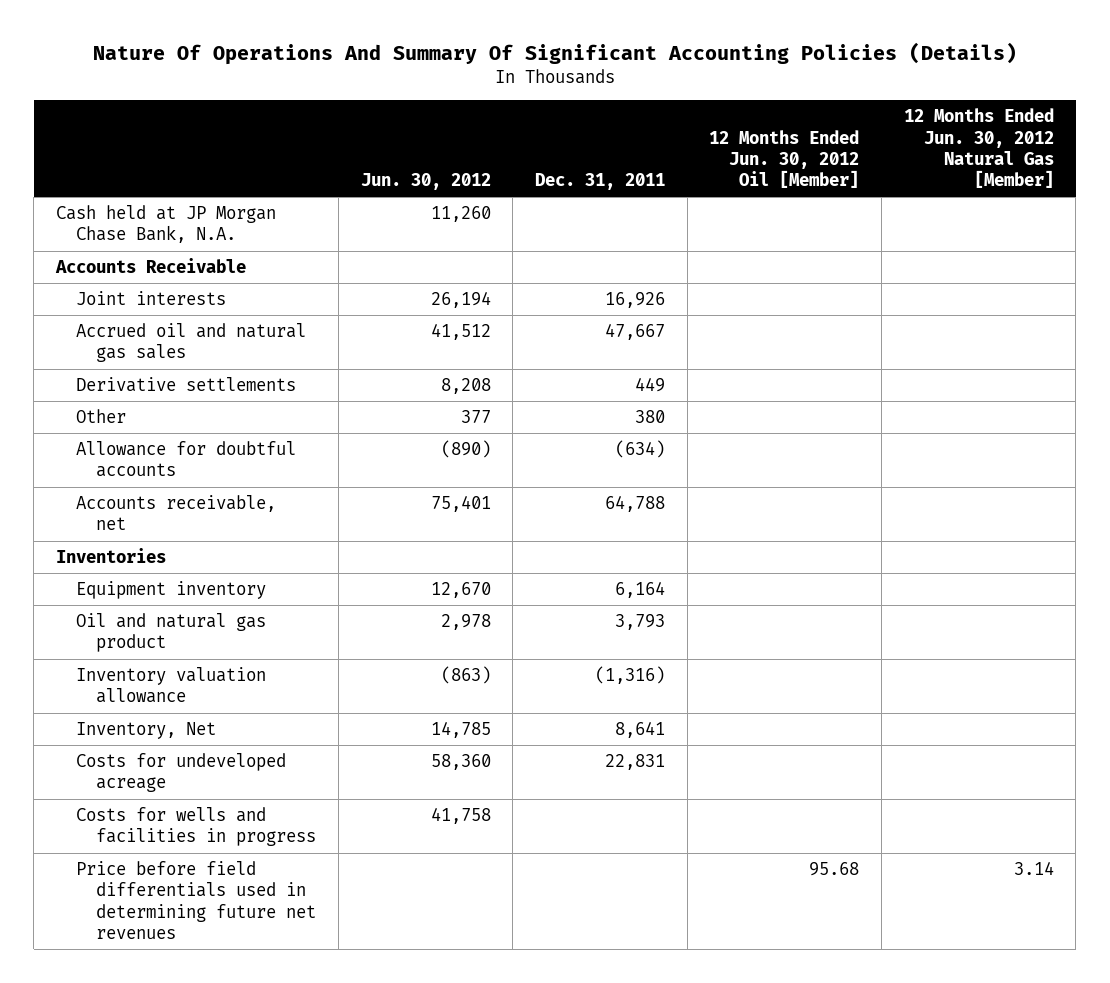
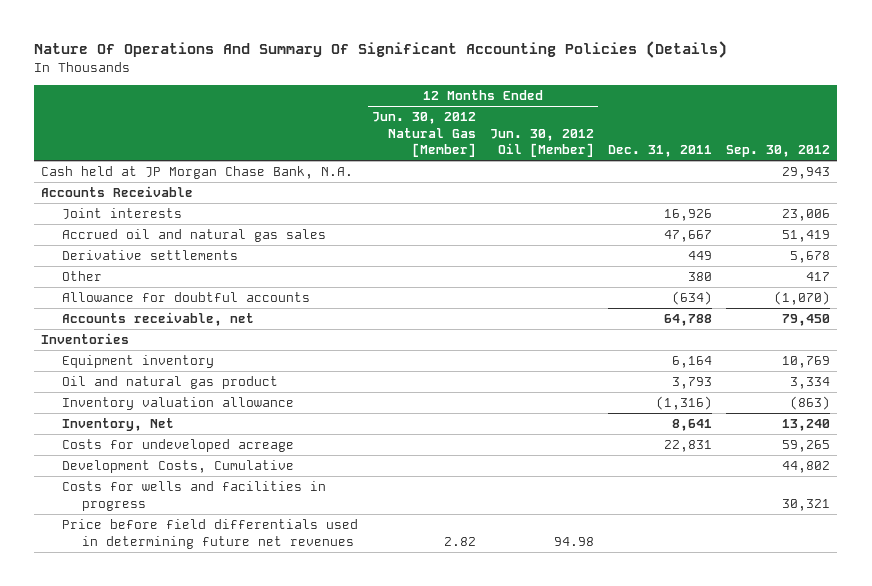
- | Jun. 30, 2012 | Dec. 31, 2011 | 12 Months Ended Jun. 30, 2012 Oil [Member] | 12 Months Ended Jun. 30, 2012 Natural Gas [Member]
+ | 12 Months Ended Jun. 30, 2012 Natural Gas [Member] | 12 Months Ended Jun. 30, 2012 Oil [Member] | Dec. 31, 2011 | Sep. 30, 2012
+ Development Costs, Cumulative | | | | 44,802
- Price before field differentials used in determining future net revenues | | | 95.68 | 3.14
+ Price before field differentials used in determining future net revenues | 2.82 | 94.98 | |

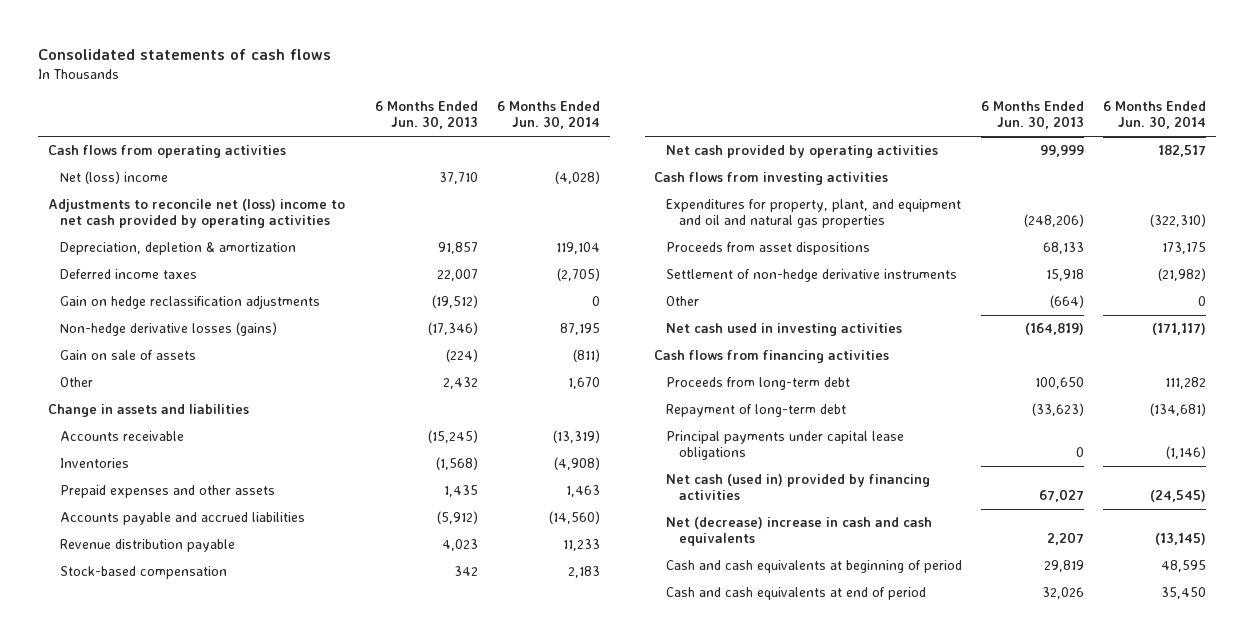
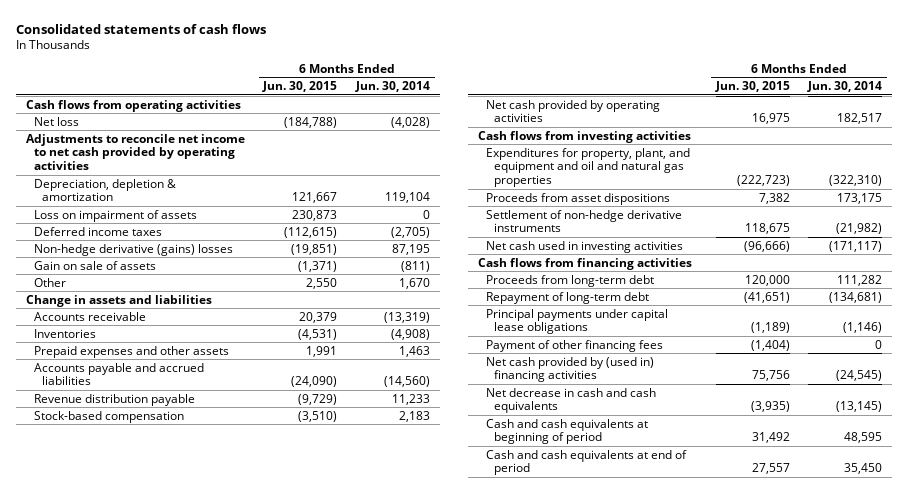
- | 6 Months Ended Jun. 30, 2013 | 6 Months Ended Jun. 30, 2014
+ | 6 Months Ended Jun. 30, 2015 | 6 Months Ended Jun. 30, 2014
- Net (loss) income | 37,710 | (4,028)
- Adjustments to reconcile net (loss) income to net cash provided by operating activities
+ Net loss | (184,788) | (4,028)
+ Adjustments to reconcile net income to net cash provided by operating activities
+ Loss on impairment of assets | 230,873 | 0
- Gain on hedge reclassification adjustments | (19,512) | 0
- Non-hedge derivative losses (gains) | (17,346) | 87,195
+ Non-hedge derivative (gains) losses | (19,851) | 87,195
- Other | (664) | 0
- Net cash (used in) provided by financing activities | 67,027 | (24,545)
- Net (decrease) increase in cash and cash equivalents | 2,207 | (13,145)
+ Payment of other financing fees | (1,404) | 0
+ Net cash provided by (used in) financing activities | 75,756 | (24,545)
+ Net decrease in cash and cash equivalents | (3,935) | (13,145)

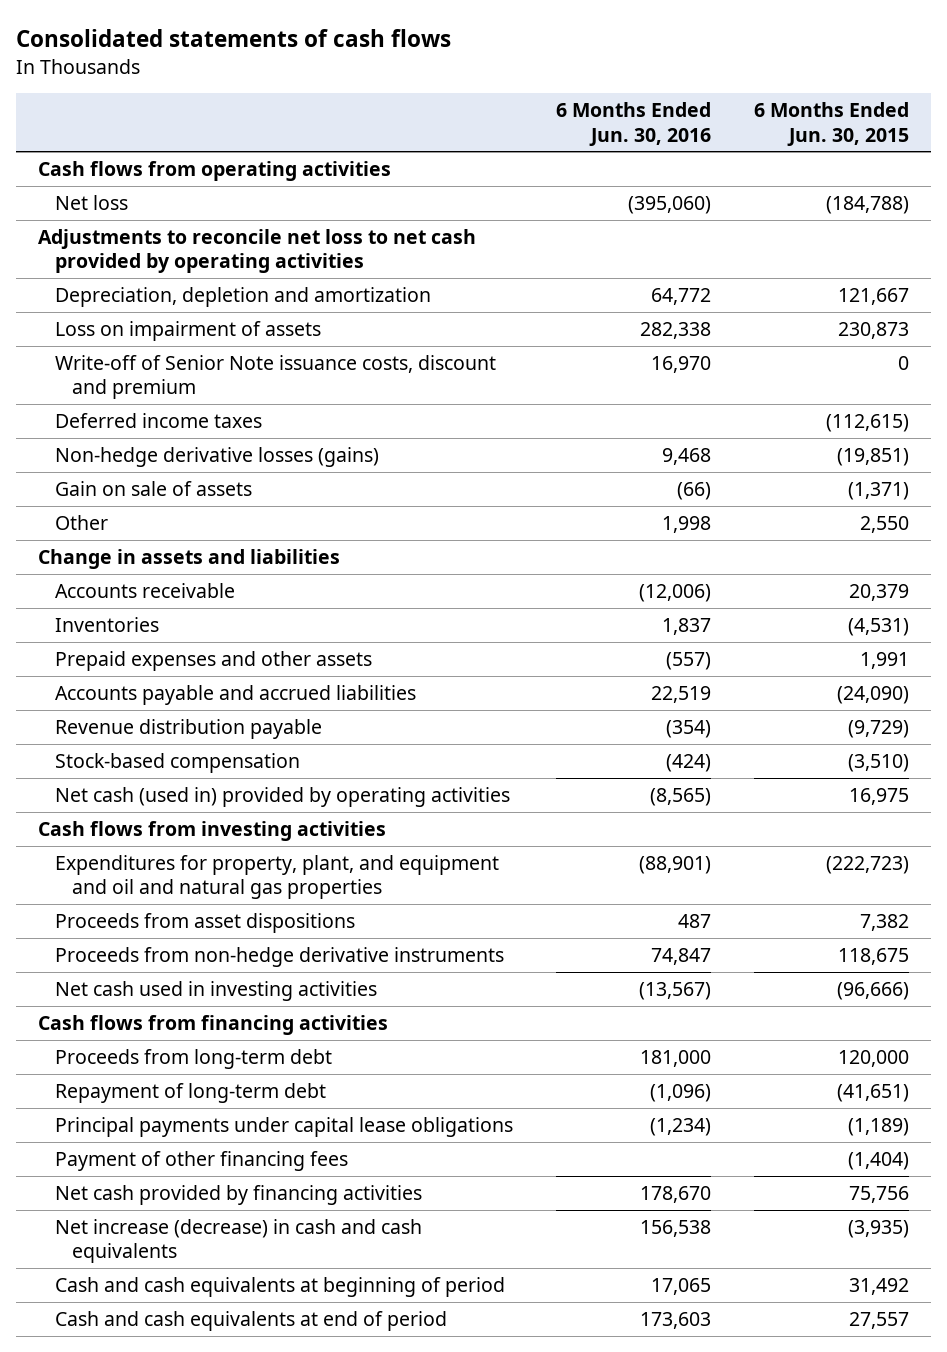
- | 6 Months Ended Jun. 30, 2015 | 6 Months Ended Jun. 30, 2014
+ | 6 Months Ended Jun. 30, 2016 | 6 Months Ended Jun. 30, 2015
- Adjustments to reconcile net income to net cash provided by operating activities
- Depreciation, depletion & amortization | 121,667 | 119,104
+ Adjustments to reconcile net loss to net cash provided by operating activities
+ Depreciation, depletion and amortization | 64,772 | 121,667
+ Write-off of Senior Note issuance costs, discount and premium | 16,970 | 0
- Non-hedge derivative (gains) losses | (19,851) | 87,195
+ Non-hedge derivative losses (gains) | 9,468 | (19,851)
- Net cash provided by operating activities | 16,975 | 182,517
+ Net cash (used in) provided by operating activities | (8,565) | 16,975
- Settlement of non-hedge derivative instruments | 118,675 | (21,982)
+ Proceeds from non-hedge derivative instruments | 74,847 | 118,675
- Net cash provided by (used in) financing activities | 75,756 | (24,545)
- Net decrease in cash and cash equivalents | (3,935) | (13,145)
+ Net cash provided by financing activities | 178,670 | 75,756
+ Net increase (decrease) in cash and cash equivalents | 156,538 | (3,935)

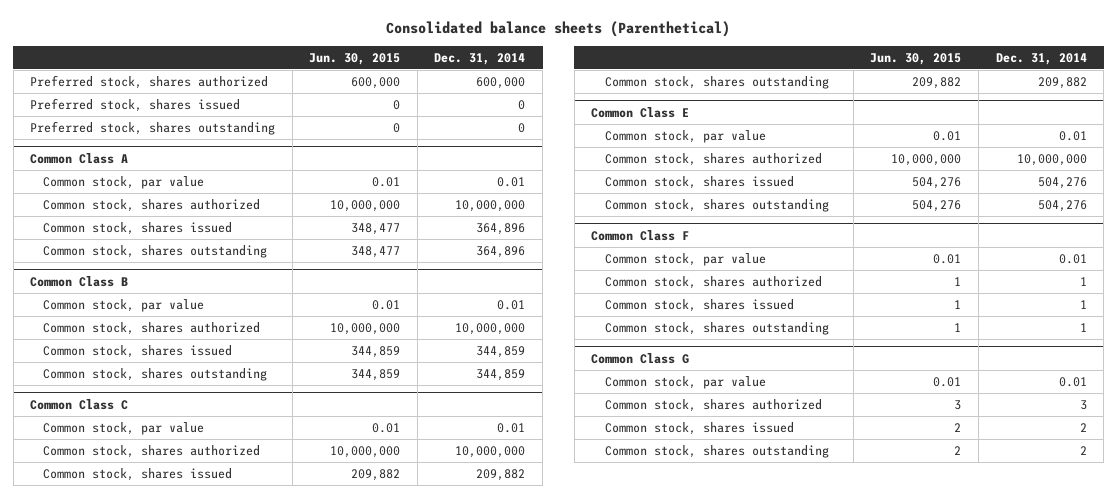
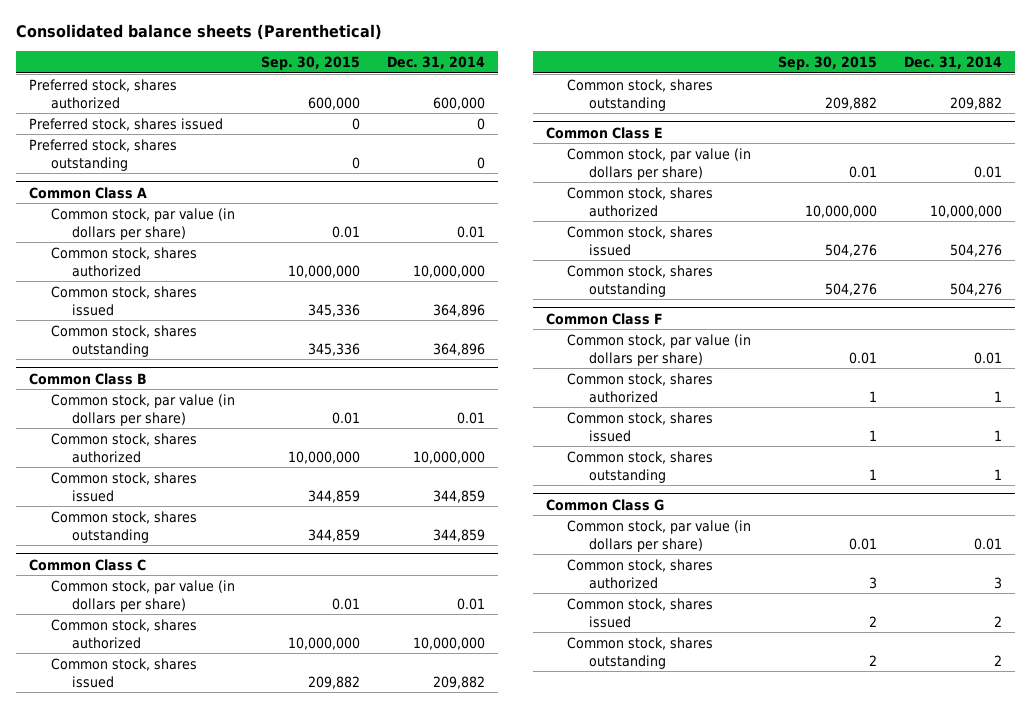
- | Jun. 30, 2015 | Dec. 31, 2014
+ | Sep. 30, 2015 | Dec. 31, 2014
@ Common Class A
- Common stock, par value | 0.01 | 0.01
+ Common stock, par value (in dollars per share) | 0.01 | 0.01
@ Common Class B
- Common stock, par value | 0.01 | 0.01
+ Common stock, par value (in dollars per share) | 0.01 | 0.01
@ Common Class C
- Common stock, par value | 0.01 | 0.01
+ Common stock, par value (in dollars per share) | 0.01 | 0.01
@ Common Class E
- Common stock, par value | 0.01 | 0.01
+ Common stock, par value (in dollars per share) | 0.01 | 0.01
@ Common Class F
- Common stock, par value | 0.01 | 0.01
+ Common stock, par value (in dollars per share) | 0.01 | 0.01
@ Common Class G
- Common stock, par value | 0.01 | 0.01
+ Common stock, par value (in dollars per share) | 0.01 | 0.01

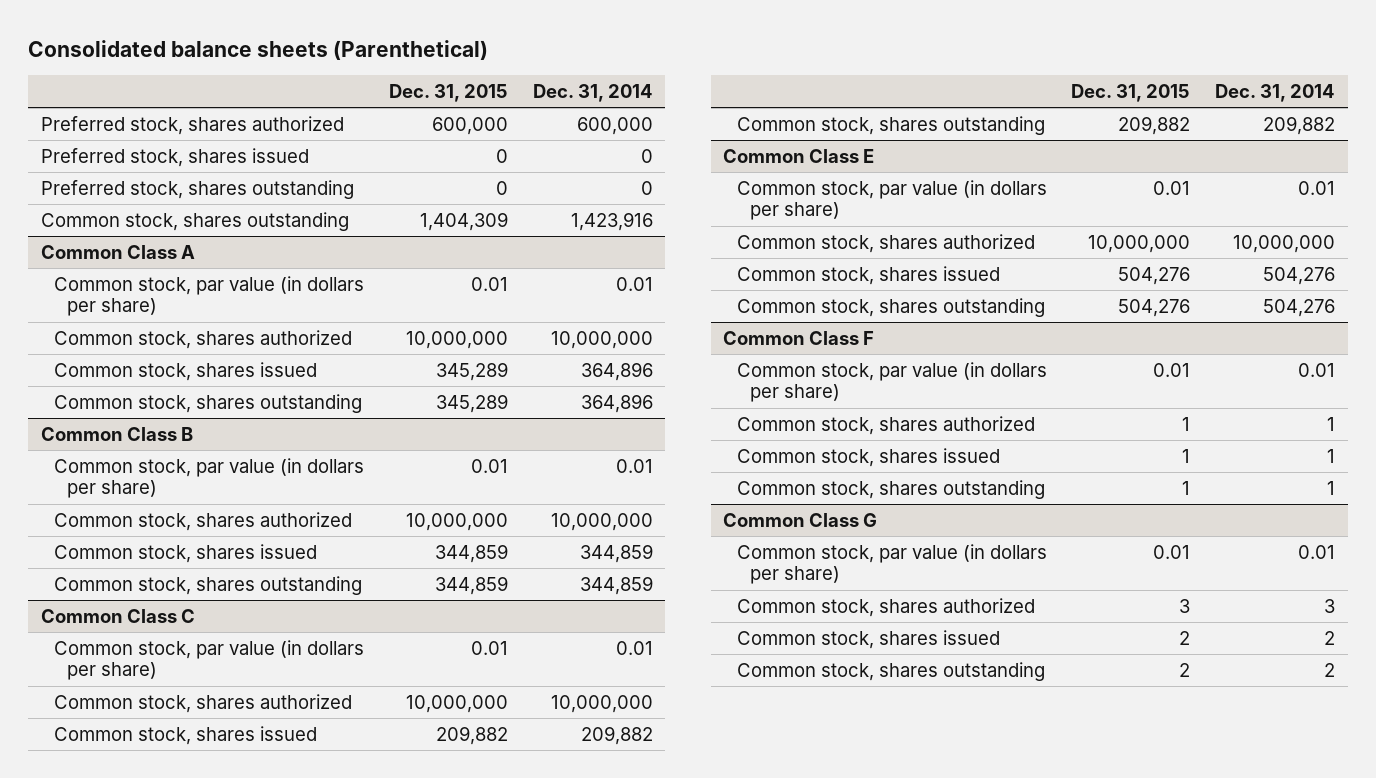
- | Sep. 30, 2015 | Dec. 31, 2014
+ | Dec. 31, 2015 | Dec. 31, 2014
+ Common stock, shares outstanding | 1,404,309 | 1,423,916

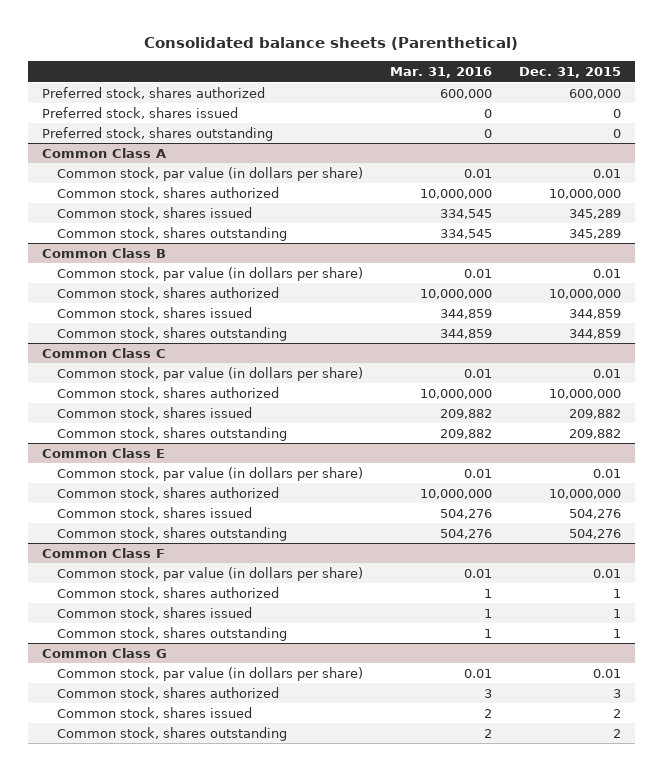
- | Dec. 31, 2015 | Dec. 31, 2014
+ | Mar. 31, 2016 | Dec. 31, 2015
- Common stock, shares outstanding | 1,404,309 | 1,423,916

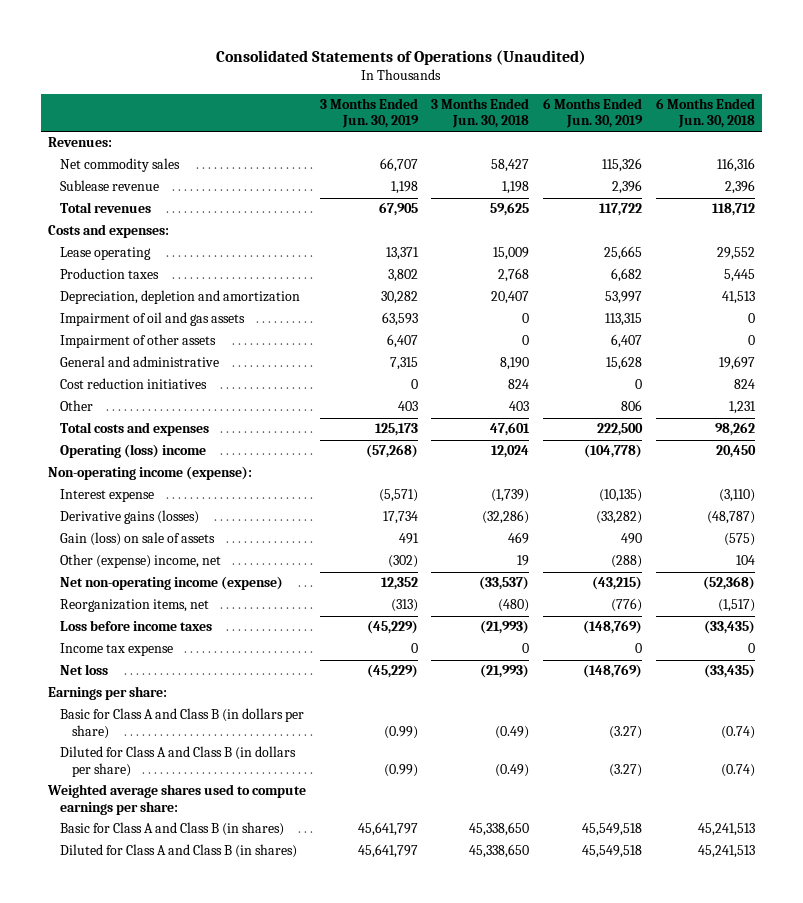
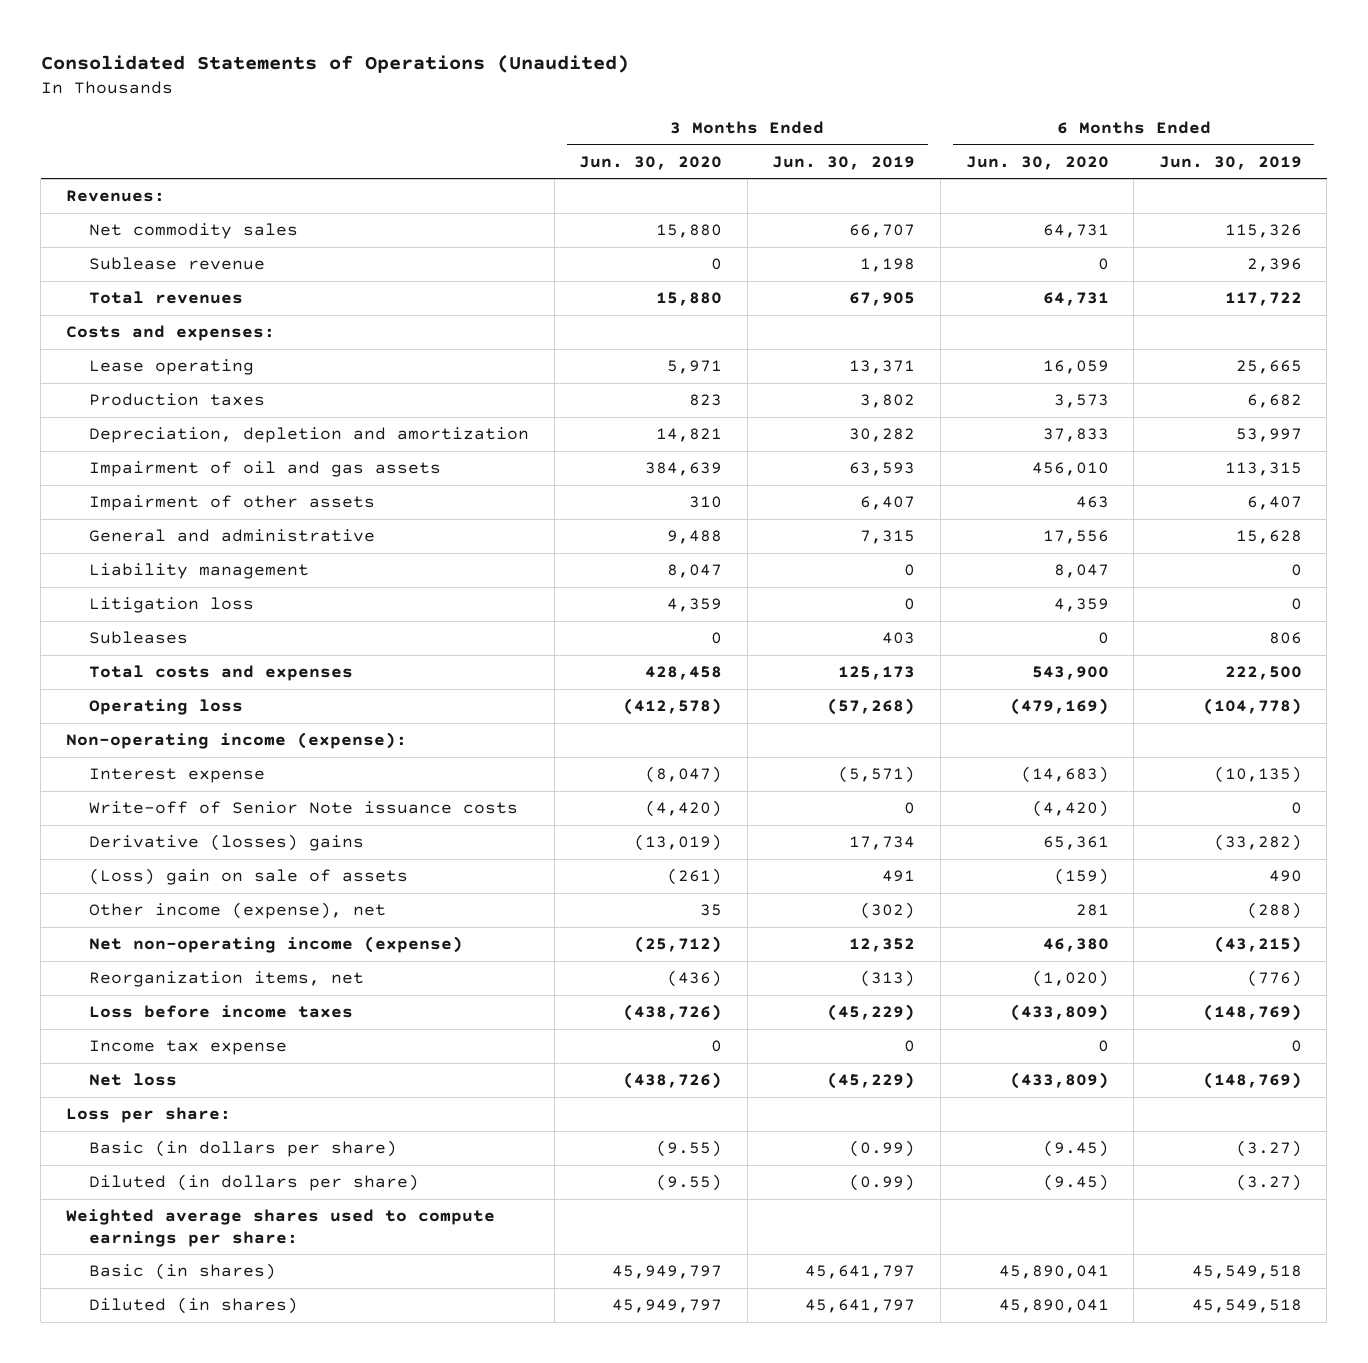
- | 3 Months Ended Jun. 30, 2019 | 3 Months Ended Jun. 30, 2018 | 6 Months Ended Jun. 30, 2019 | 6 Months Ended Jun. 30, 2018
+ | 3 Months Ended Jun. 30, 2020 | 3 Months Ended Jun. 30, 2019 | 6 Months Ended Jun. 30, 2020 | 6 Months Ended Jun. 30, 2019
- Cost reduction initiatives | 0 | 824 | 0 | 824
- Other | 403 | 403 | 806 | 1,231
+ Liability management | 8,047 | 0 | 8,047 | 0
+ Litigation loss | 4,359 | 0 | 4,359 | 0
+ Subleases | 0 | 403 | 0 | 806
- Operating (loss) income | (57,268) | 12,024 | (104,778) | 20,450
+ Operating loss | (412,578) | (57,268) | (479,169) | (104,778)
- Derivative gains (losses) | 17,734 | (32,286) | (33,282) | (48,787)
- Gain (loss) on sale of assets | 491 | 469 | 490 | (575)
- Other (expense) income, net | (302) | 19 | (288) | 104
+ Write-off of Senior Note issuance costs | (4,420) | 0 | (4,420) | 0
+ Derivative (losses) gains | (13,019) | 17,734 | 65,361 | (33,282)
+ (Loss) gain on sale of assets | (261) | 491 | (159) | 490
+ Other income (expense), net | 35 | (302) | 281 | (288)
- Earnings per share:
- Basic for Class A and Class B (in dollars per share) | (0.99) | (0.49) | (3.27) | (0.74)
- Diluted for Class A and Class B (in dollars per share) | (0.99) | (0.49) | (3.27) | (0.74)
+ Loss per share:
+ Basic (in dollars per share) | (9.55) | (0.99) | (9.45) | (3.27)
+ Diluted (in dollars per share) | (9.55) | (0.99) | (9.45) | (3.27)
- Basic for Class A and Class B (in shares) | 45,641,797 | 45,338,650 | 45,549,518 | 45,241,513
- Diluted for Class A and Class B (in shares) | 45,641,797 | 45,338,650 | 45,549,518 | 45,241,513
+ Basic (in shares) | 45,949,797 | 45,641,797 | 45,890,041 | 45,549,518
+ Diluted (in shares) | 45,949,797 | 45,641,797 | 45,890,041 | 45,549,518

